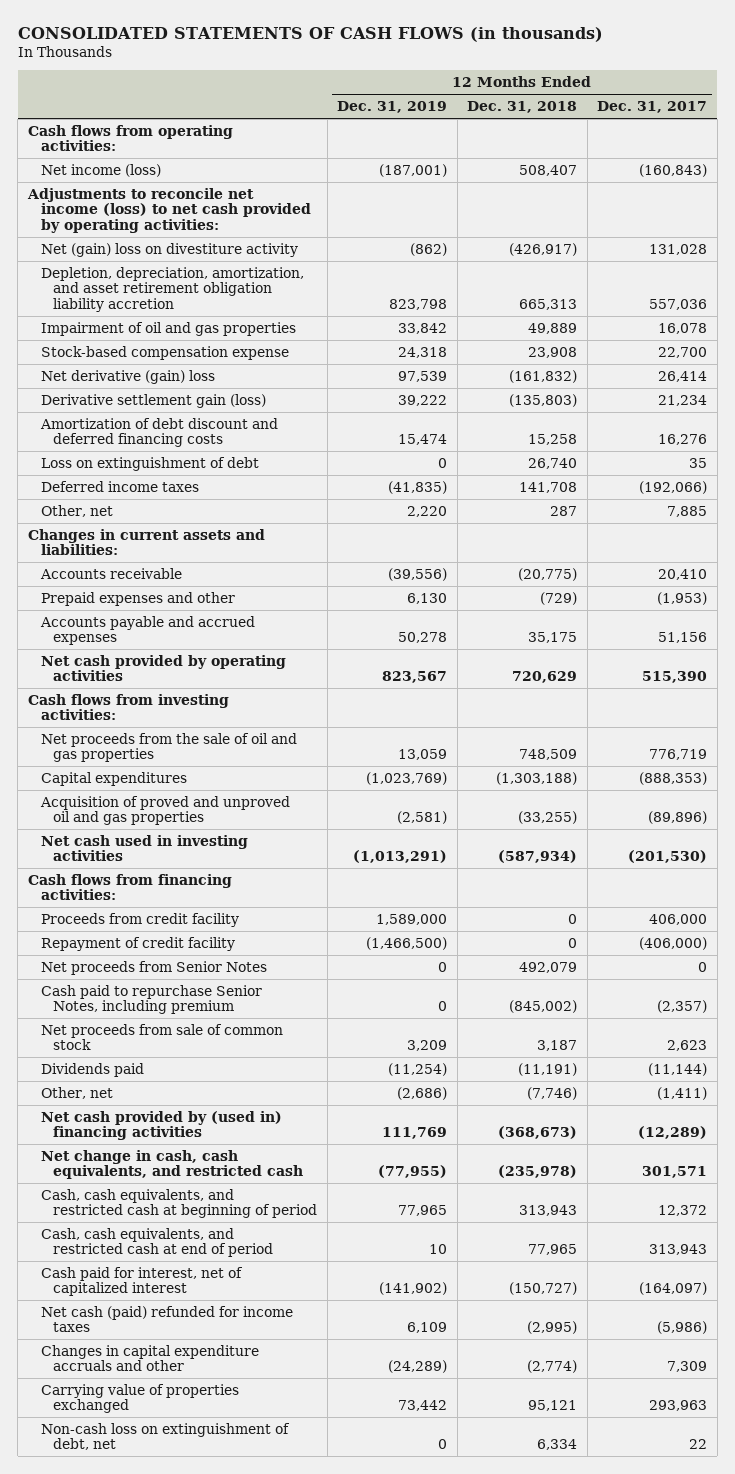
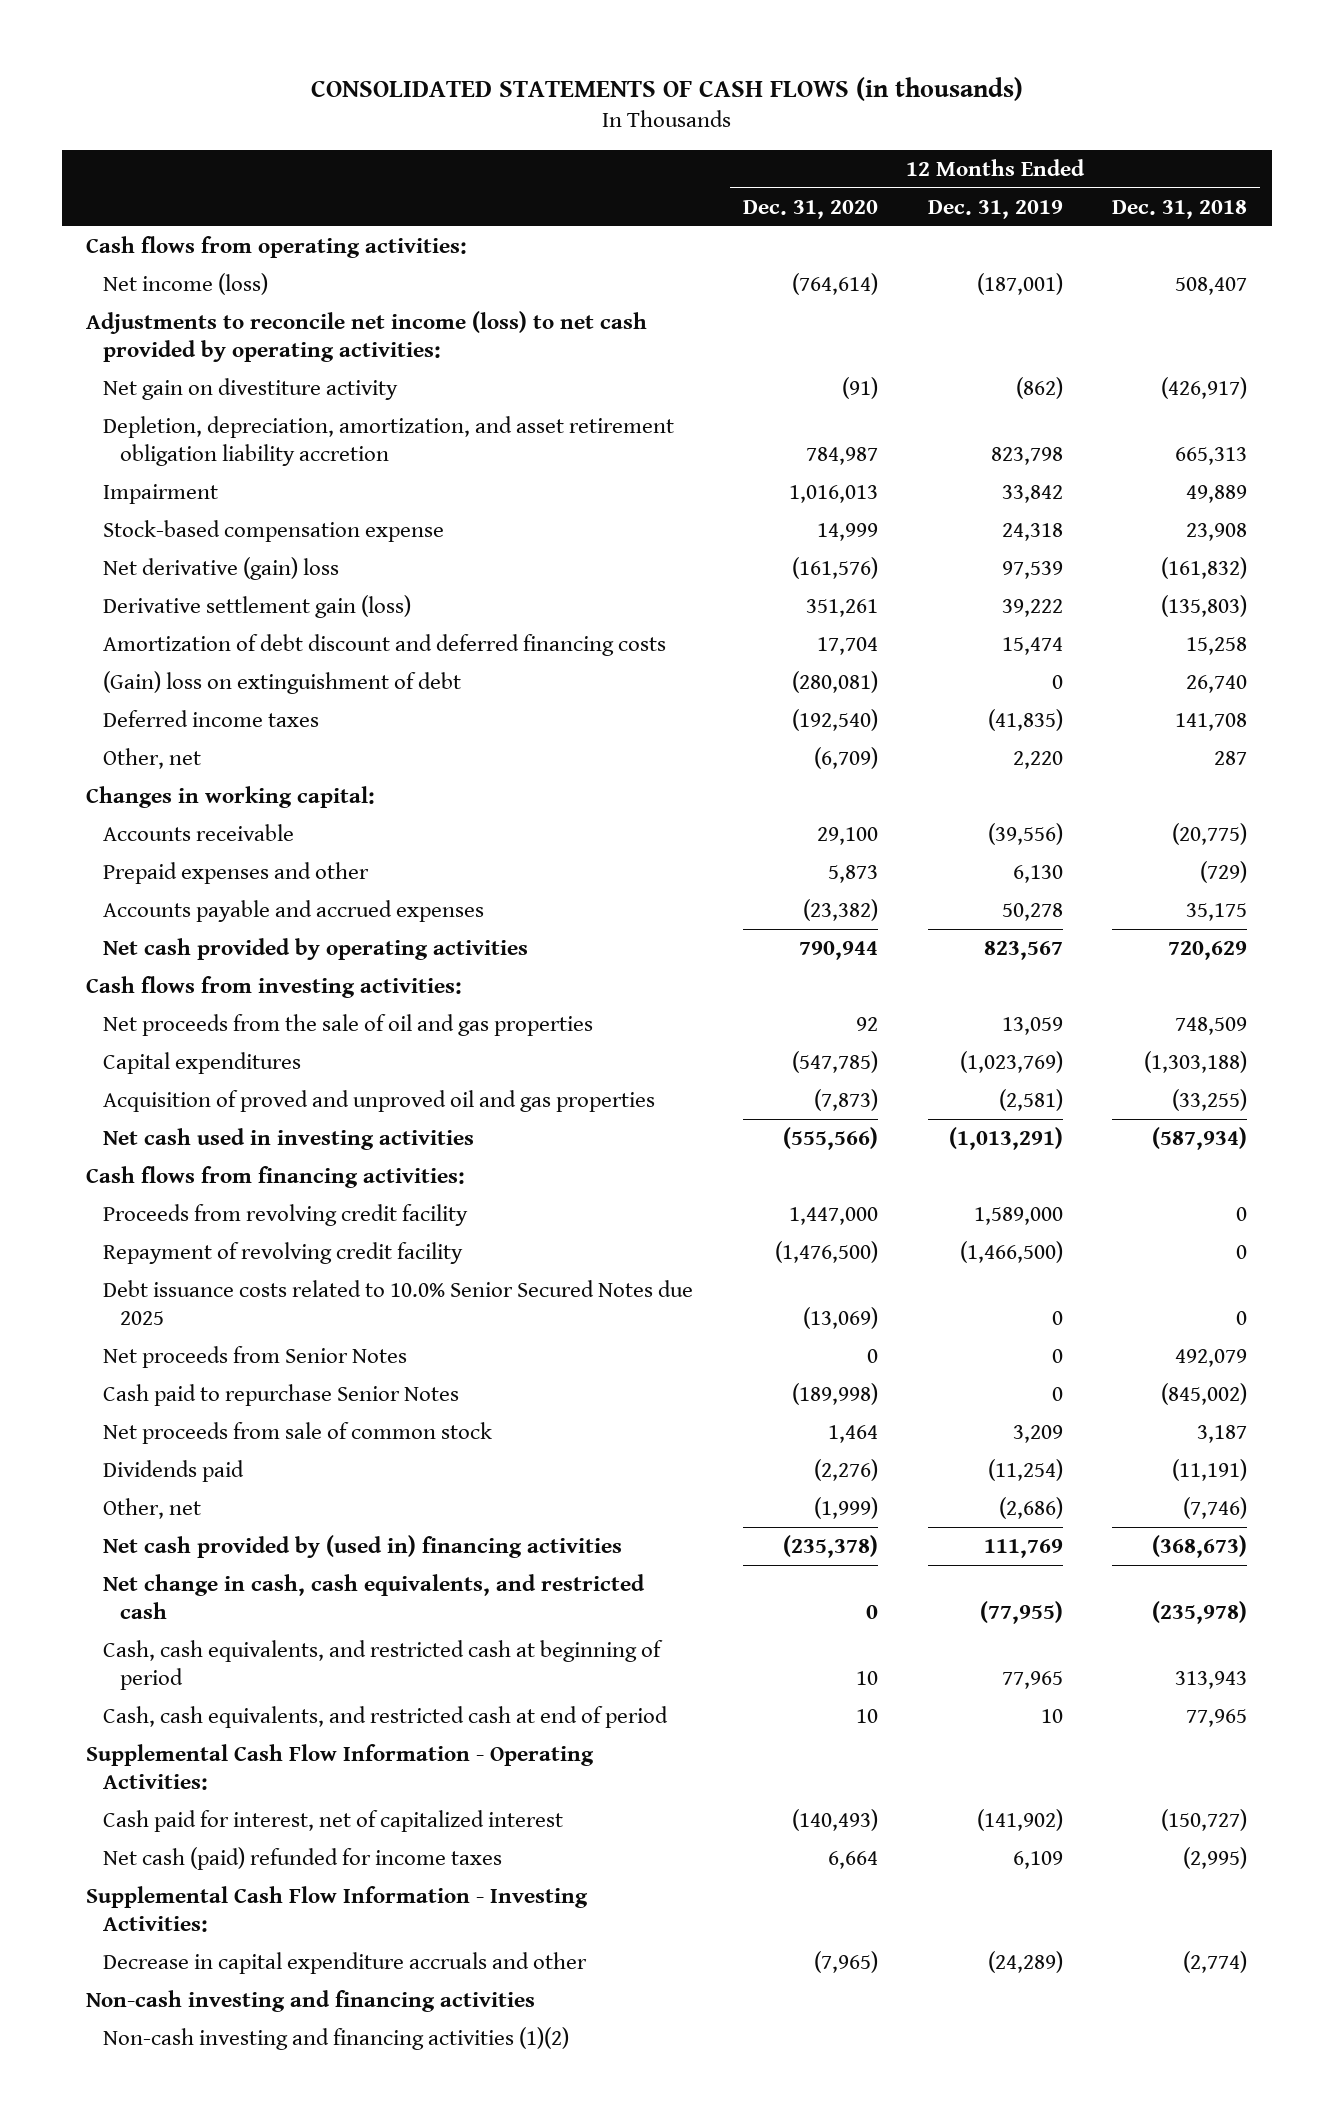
- | 12 Months Ended Dec. 31, 2019 | 12 Months Ended Dec. 31, 2018 | 12 Months Ended Dec. 31, 2017
+ | 12 Months Ended Dec. 31, 2020 | 12 Months Ended Dec. 31, 2019 | 12 Months Ended Dec. 31, 2018
- Net (gain) loss on divestiture activity | (862) | (426,917) | 131,028
+ Net gain on divestiture activity | (91) | (862) | (426,917)
- Impairment of oil and gas properties | 33,842 | 49,889 | 16,078
+ Impairment | 1,016,013 | 33,842 | 49,889
- Loss on extinguishment of debt | 0 | 26,740 | 35
+ (Gain) loss on extinguishment of debt | (280,081) | 0 | 26,740
- Changes in current assets and liabilities:
+ Changes in working capital:
- Proceeds from credit facility | 1,589,000 | 0 | 406,000
- Repayment of credit facility | (1,466,500) | 0 | (406,000)
+ Proceeds from revolving credit facility | 1,447,000 | 1,589,000 | 0
+ Repayment of revolving credit facility | (1,476,500) | (1,466,500) | 0
+ Debt issuance costs related to 10.0% Senior Secured Notes due 2025 | (13,069) | 0 | 0
- Cash paid to repurchase Senior Notes, including premium | 0 | (845,002) | (2,357)
+ Cash paid to repurchase Senior Notes | (189,998) | 0 | (845,002)
+ Supplemental Cash Flow Information - Operating Activities:
- Changes in capital expenditure accruals and other | (24,289) | (2,774) | 7,309
- Carrying value of properties exchanged | 73,442 | 95,121 | 293,963
- Non-cash loss on extinguishment of debt, net | 0 | 6,334 | 22
+ Supplemental Cash Flow Information - Investing Activities:
+ Decrease in capital expenditure accruals and other | (7,965) | (24,289) | (2,774)
+ Non-cash investing and financing activities
+ Non-cash investing and financing activities (1)(2)

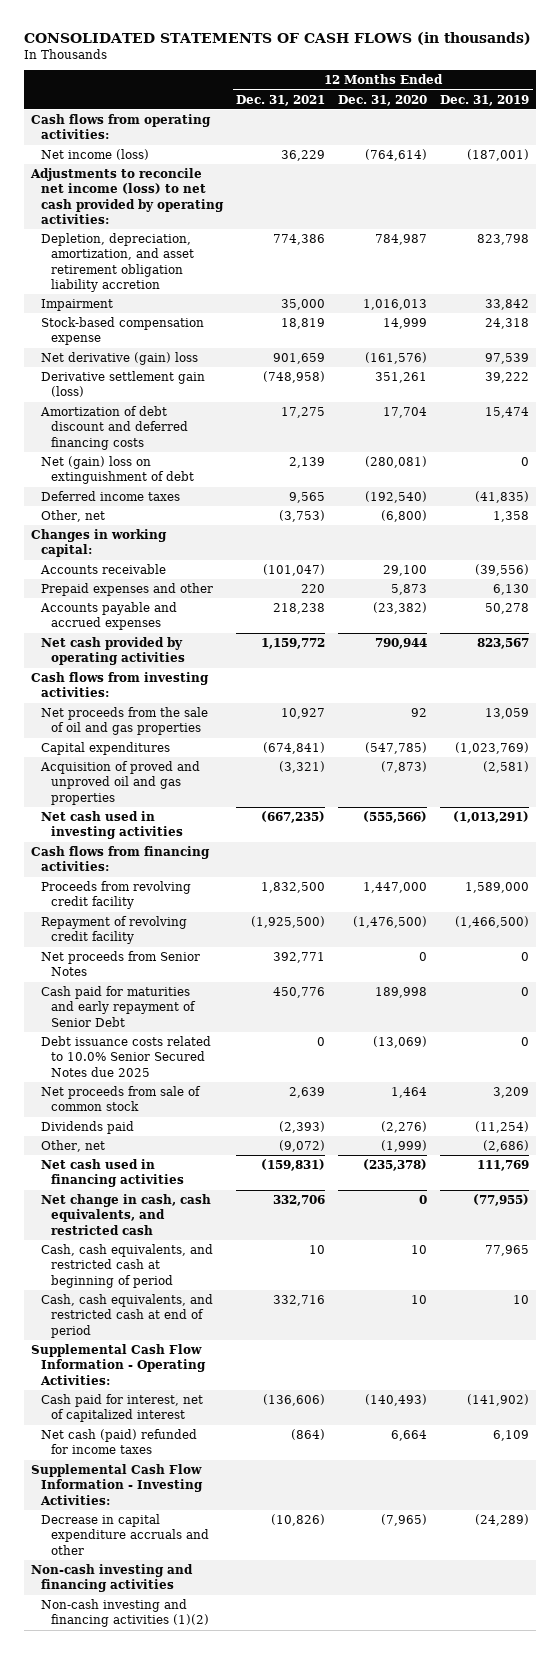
- | 12 Months Ended Dec. 31, 2020 | 12 Months Ended Dec. 31, 2019 | 12 Months Ended Dec. 31, 2018
+ | 12 Months Ended Dec. 31, 2021 | 12 Months Ended Dec. 31, 2020 | 12 Months Ended Dec. 31, 2019
- Net gain on divestiture activity | (91) | (862) | (426,917)
- (Gain) loss on extinguishment of debt | (280,081) | 0 | 26,740
+ Net (gain) loss on extinguishment of debt | 2,139 | (280,081) | 0
- Other, net | (6,709) | 2,220 | 287
+ Other, net | (3,753) | (6,800) | 1,358
- Cash paid to repurchase Senior Notes | (189,998) | 0 | (845,002)
+ Cash paid for maturities and early repayment of Senior Debt | 450,776 | 189,998 | 0
moved down: Debt issuance costs related to 10.0% Senior Secured Notes due 2025 | 0 | (13,069) | 0
- Net cash provided by (used in) financing activities | (235,378) | 111,769 | (368,673)
+ Net cash used in financing activities | (159,831) | (235,378) | 111,769

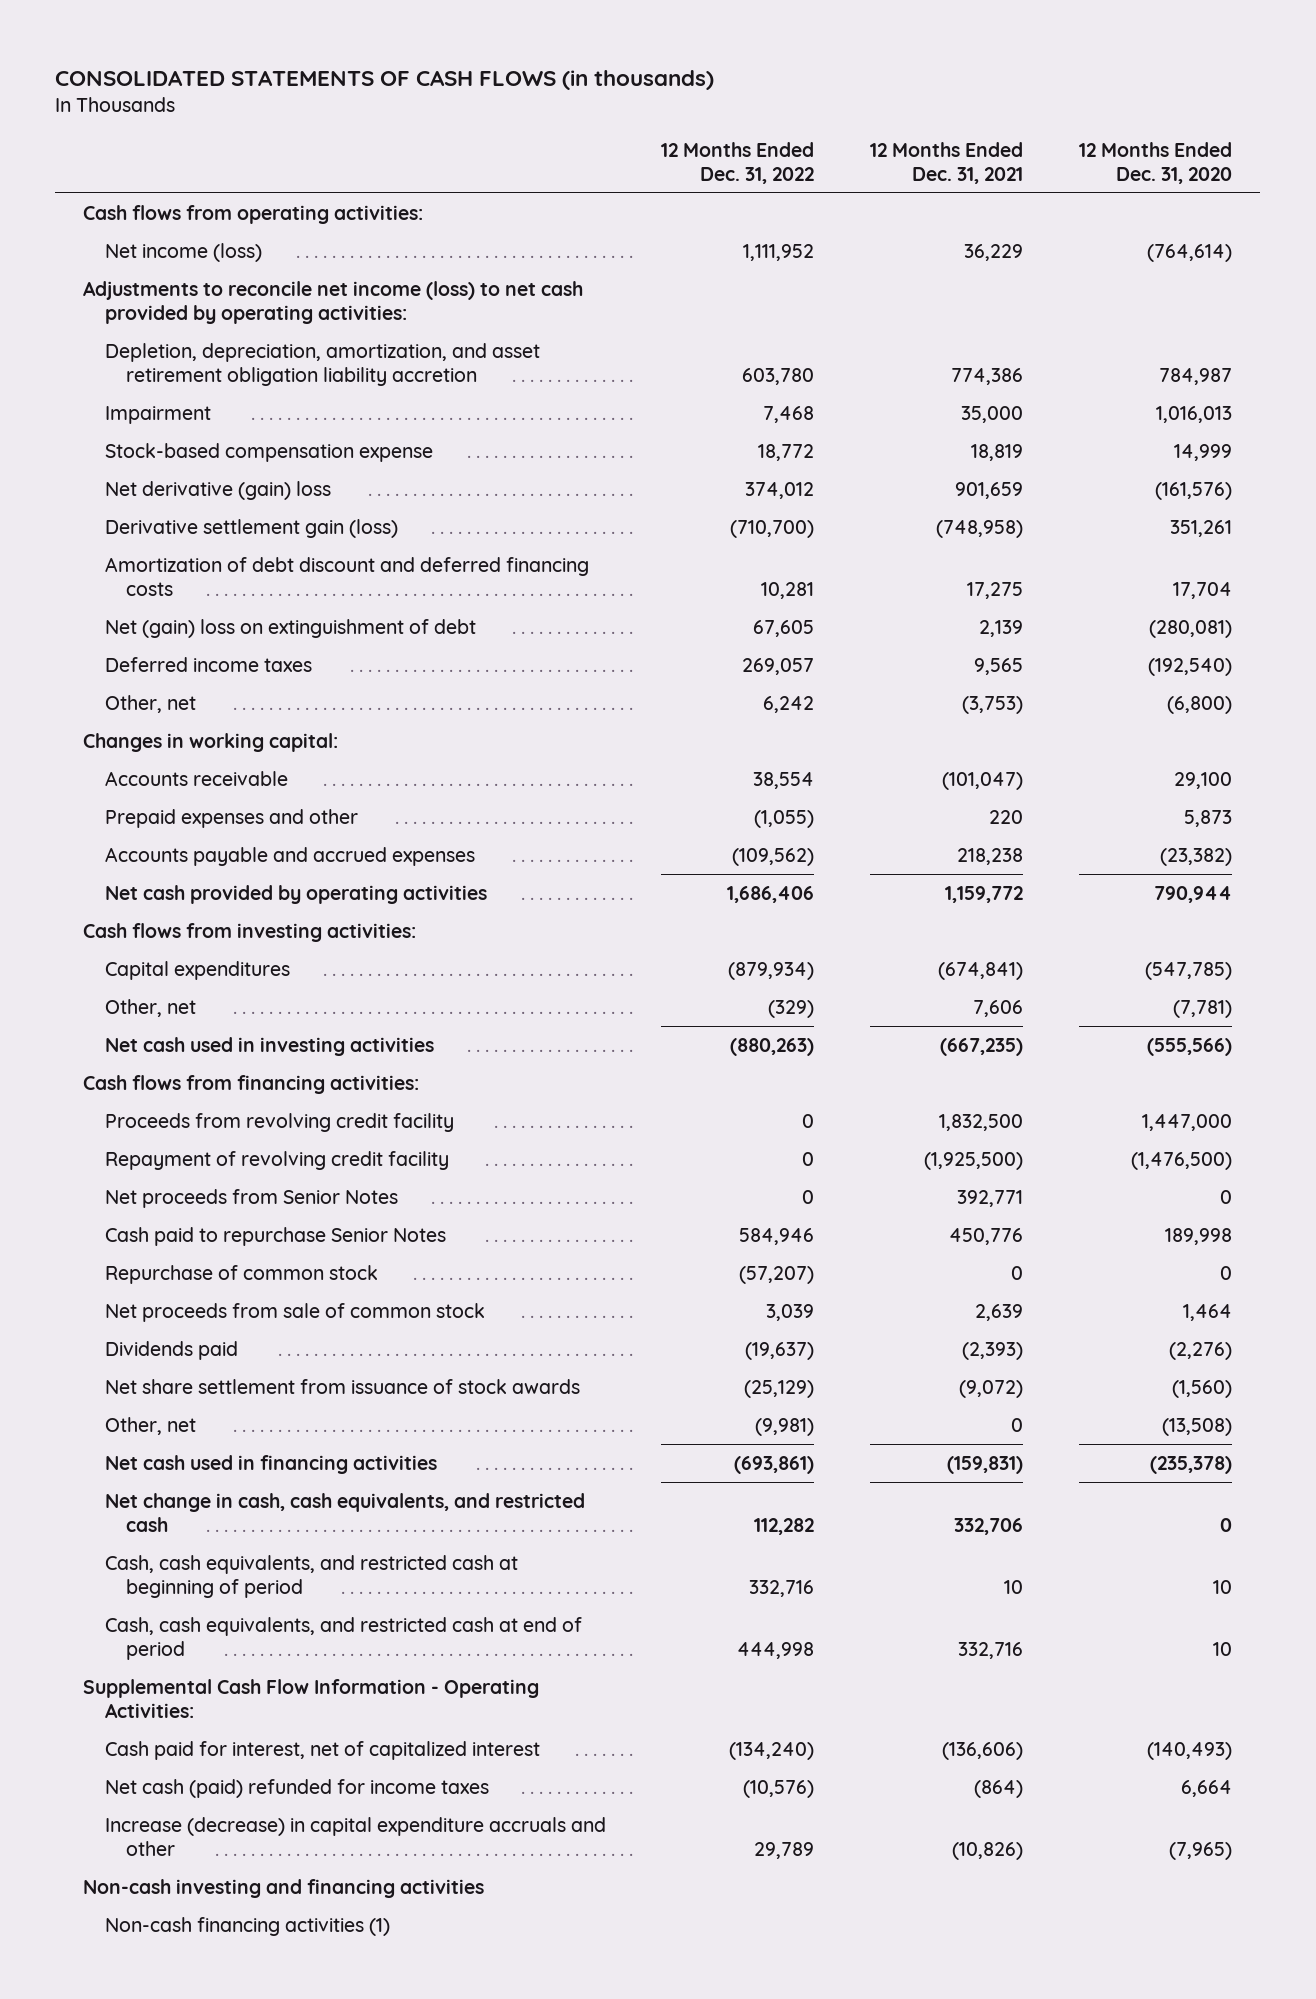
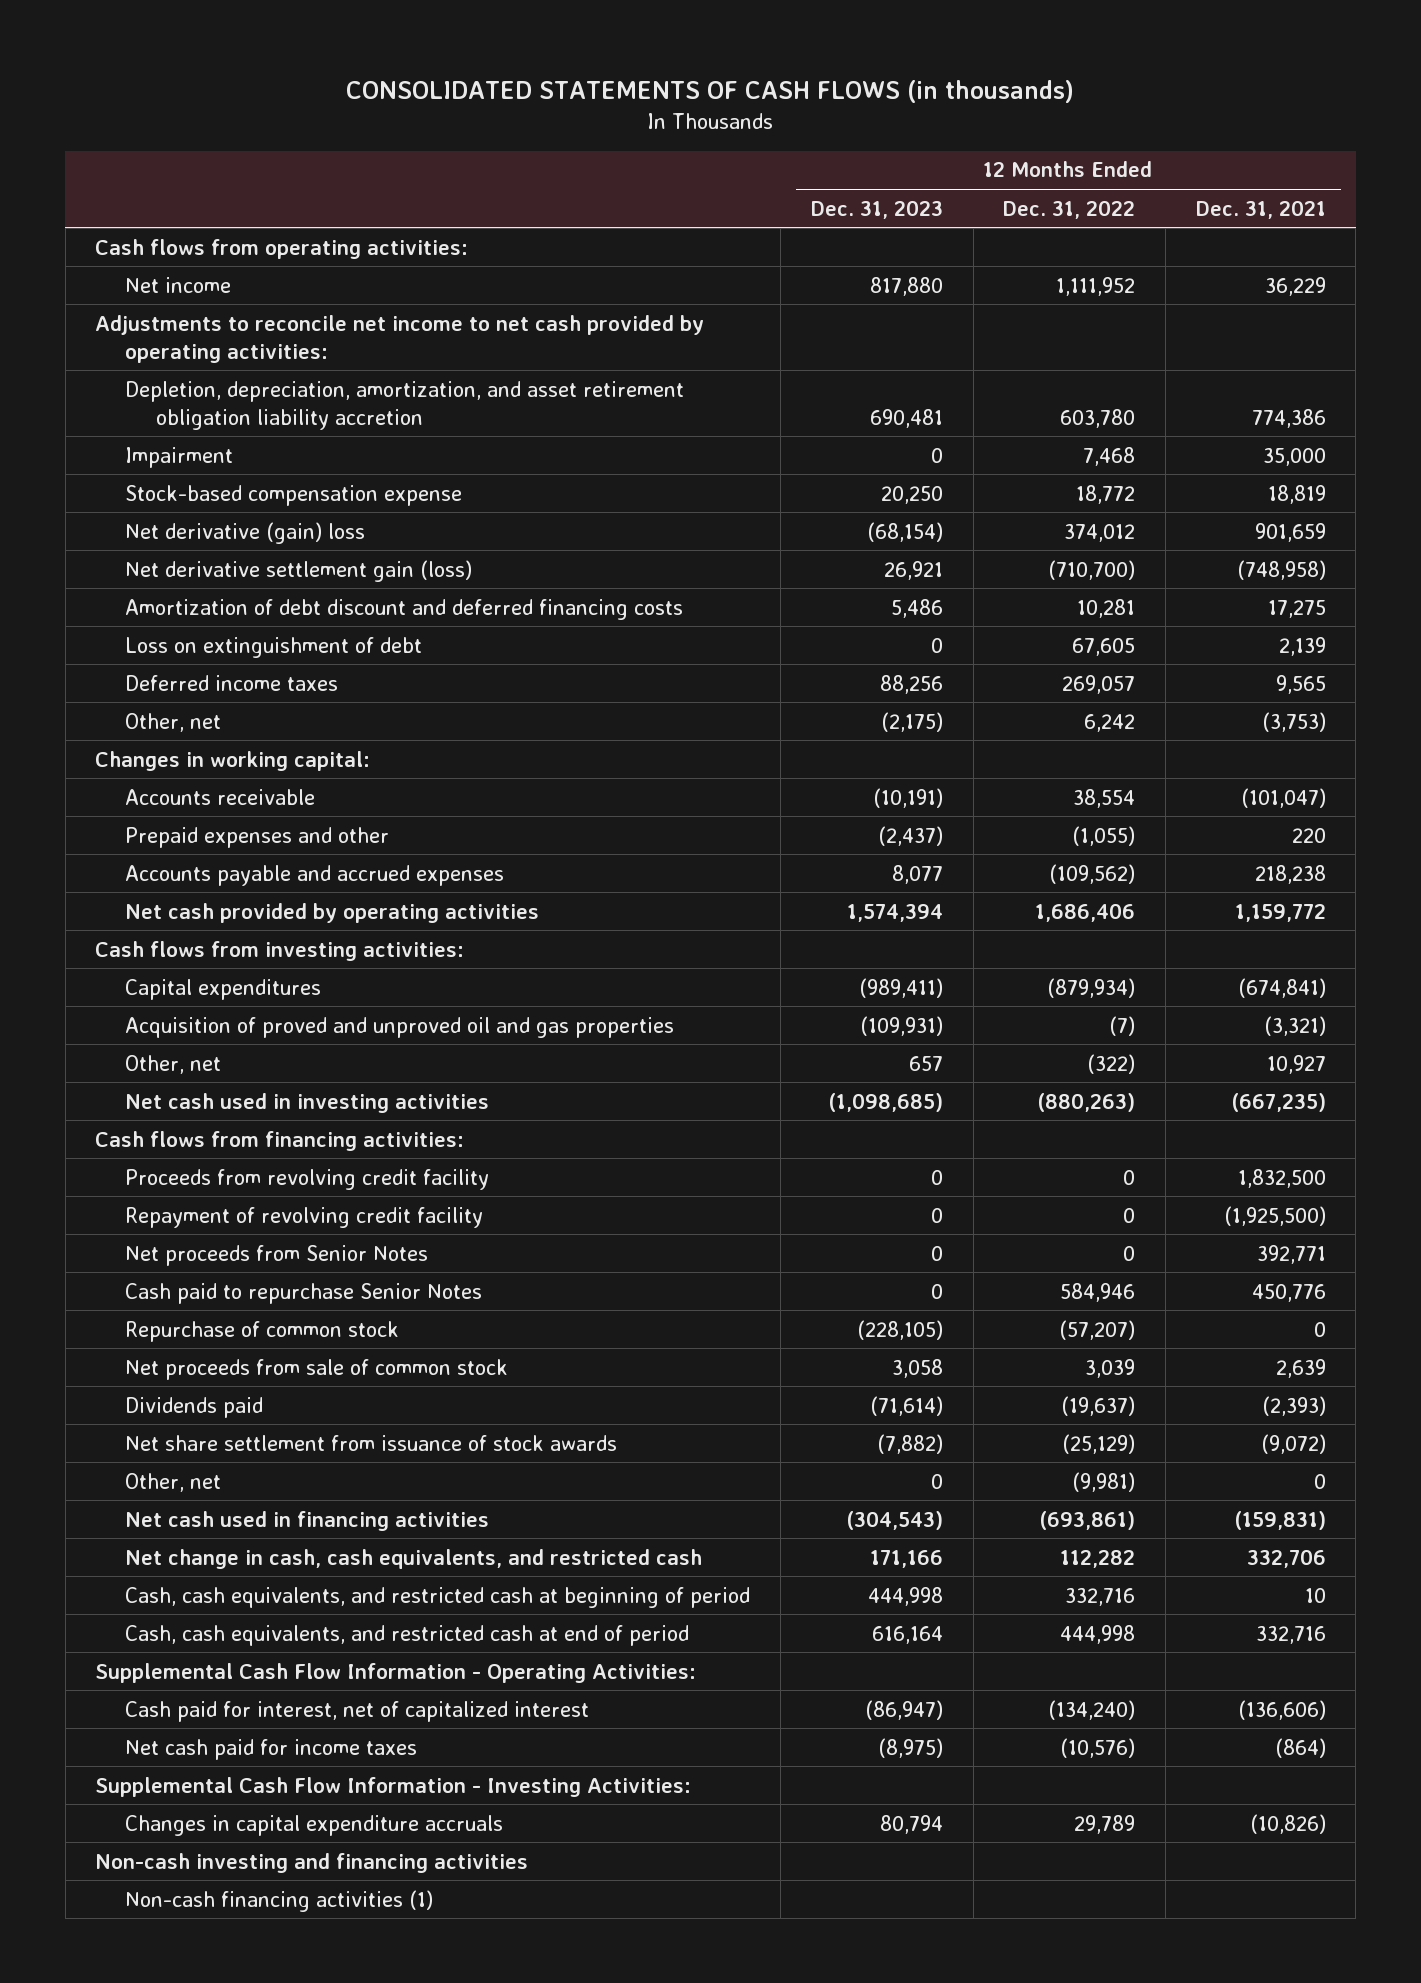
- | 12 Months Ended Dec. 31, 2022 | 12 Months Ended Dec. 31, 2021 | 12 Months Ended Dec. 31, 2020
+ | 12 Months Ended Dec. 31, 2023 | 12 Months Ended Dec. 31, 2022 | 12 Months Ended Dec. 31, 2021
- Net income (loss) | 1,111,952 | 36,229 | (764,614)
- Adjustments to reconcile net income (loss) to net cash provided by operating activities:
+ Net income | 817,880 | 1,111,952 | 36,229
+ Adjustments to reconcile net income to net cash provided by operating activities:
- Derivative settlement gain (loss) | (710,700) | (748,958) | 351,261
+ Net derivative settlement gain (loss) | 26,921 | (710,700) | (748,958)
- Net (gain) loss on extinguishment of debt | 67,605 | 2,139 | (280,081)
+ Loss on extinguishment of debt | 0 | 67,605 | 2,139
- Other, net | (329) | 7,606 | (7,781)
+ Acquisition of proved and unproved oil and gas properties | (109,931) | (7) | (3,321)
+ Other, net | 657 | (322) | 10,927
- Net cash (paid) refunded for income taxes | (10,576) | (864) | 6,664
- Increase (decrease) in capital expenditure accruals and other | 29,789 | (10,826) | (7,965)
+ Net cash paid for income taxes | (8,975) | (10,576) | (864)
+ Supplemental Cash Flow Information - Investing Activities:
+ Changes in capital expenditure accruals | 80,794 | 29,789 | (10,826)

